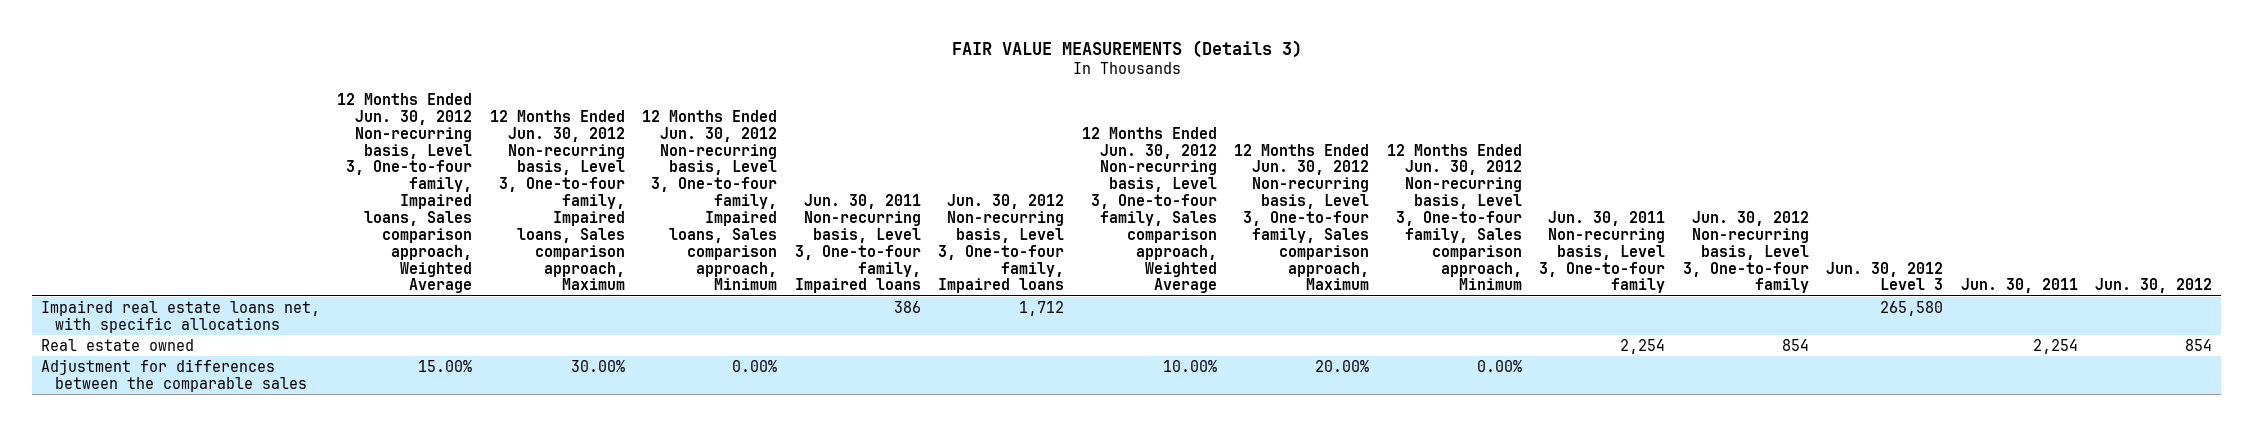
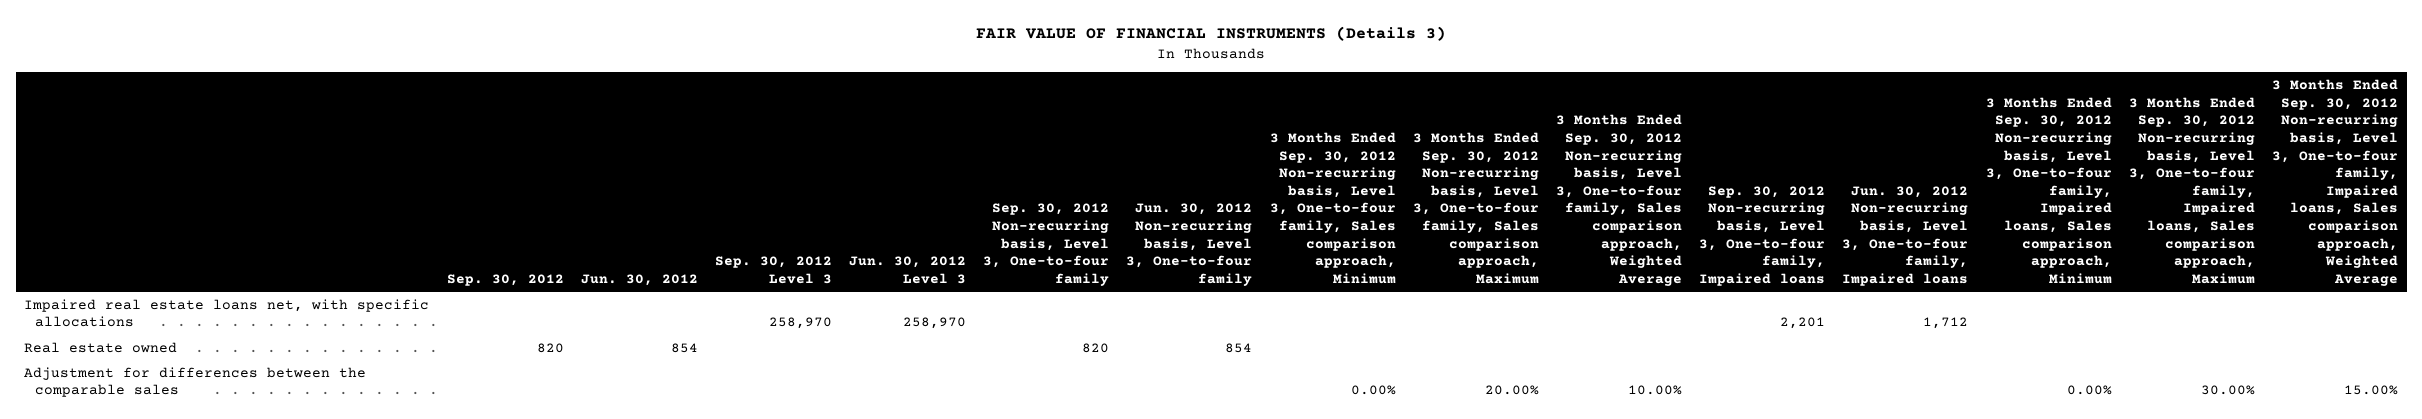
- FAIR VALUE MEASUREMENTS (Details 3)
+ FAIR VALUE OF FINANCIAL INSTRUMENTS (Details 3)
- | 12 Months Ended Jun. 30, 2012 Non-recurring basis, Level 3, One-to-four family, Impaired loans, Sales comparison approach, Weighted Average | 12 Months Ended Jun. 30, 2012 Non-recurring basis, Level 3, One-to-four family, Impaired loans, Sales comparison approach, Maximum | 12 Months Ended Jun. 30, 2012 Non-recurring basis, Level 3, One-to-four family, Impaired loans, Sales comparison approach, Minimum | Jun. 30, 2011 Non-recurring basis, Level 3, One-to-four family, Impaired loans | Jun. 30, 2012 Non-recurring basis, Level 3, One-to-four family, Impaired loans | 12 Months Ended Jun. 30, 2012 Non-recurring basis, Level 3, One-to-four family, Sales comparison approach, Weighted Average | 12 Months Ended Jun. 30, 2012 Non-recurring basis, Level 3, One-to-four family, Sales comparison approach, Maximum | 12 Months Ended Jun. 30, 2012 Non-recurring basis, Level 3, One-to-four family, Sales comparison approach, Minimum | Jun. 30, 2011 Non-recurring basis, Level 3, One-to-four family | Jun. 30, 2012 Non-recurring basis, Level 3, One-to-four family | Jun. 30, 2012 Level 3 | Jun. 30, 2011 | Jun. 30, 2012
+ | Sep. 30, 2012 | Jun. 30, 2012 | Sep. 30, 2012 Level 3 | Jun. 30, 2012 Level 3 | Sep. 30, 2012 Non-recurring basis, Level 3, One-to-four family | Jun. 30, 2012 Non-recurring basis, Level 3, One-to-four family | 3 Months Ended Sep. 30, 2012 Non-recurring basis, Level 3, One-to-four family, Sales comparison approach, Minimum | 3 Months Ended Sep. 30, 2012 Non-recurring basis, Level 3, One-to-four family, Sales comparison approach, Maximum | 3 Months Ended Sep. 30, 2012 Non-recurring basis, Level 3, One-to-four family, Sales comparison approach, Weighted Average | Sep. 30, 2012 Non-recurring basis, Level 3, One-to-four family, Impaired loans | Jun. 30, 2012 Non-recurring basis, Level 3, One-to-four family, Impaired loans | 3 Months Ended Sep. 30, 2012 Non-recurring basis, Level 3, One-to-four family, Impaired loans, Sales comparison approach, Minimum | 3 Months Ended Sep. 30, 2012 Non-recurring basis, Level 3, One-to-four family, Impaired loans, Sales comparison approach, Maximum | 3 Months Ended Sep. 30, 2012 Non-recurring basis, Level 3, One-to-four family, Impaired loans, Sales comparison approach, Weighted Average
- Impaired real estate loans net, with specific allocations | | | | 386 | 1,712 | | | | | | 265,580 | |
+ Impaired real estate loans net, with specific allocations | | | 258,970 | 258,970 | | | | | | 2,201 | 1,712 | | |

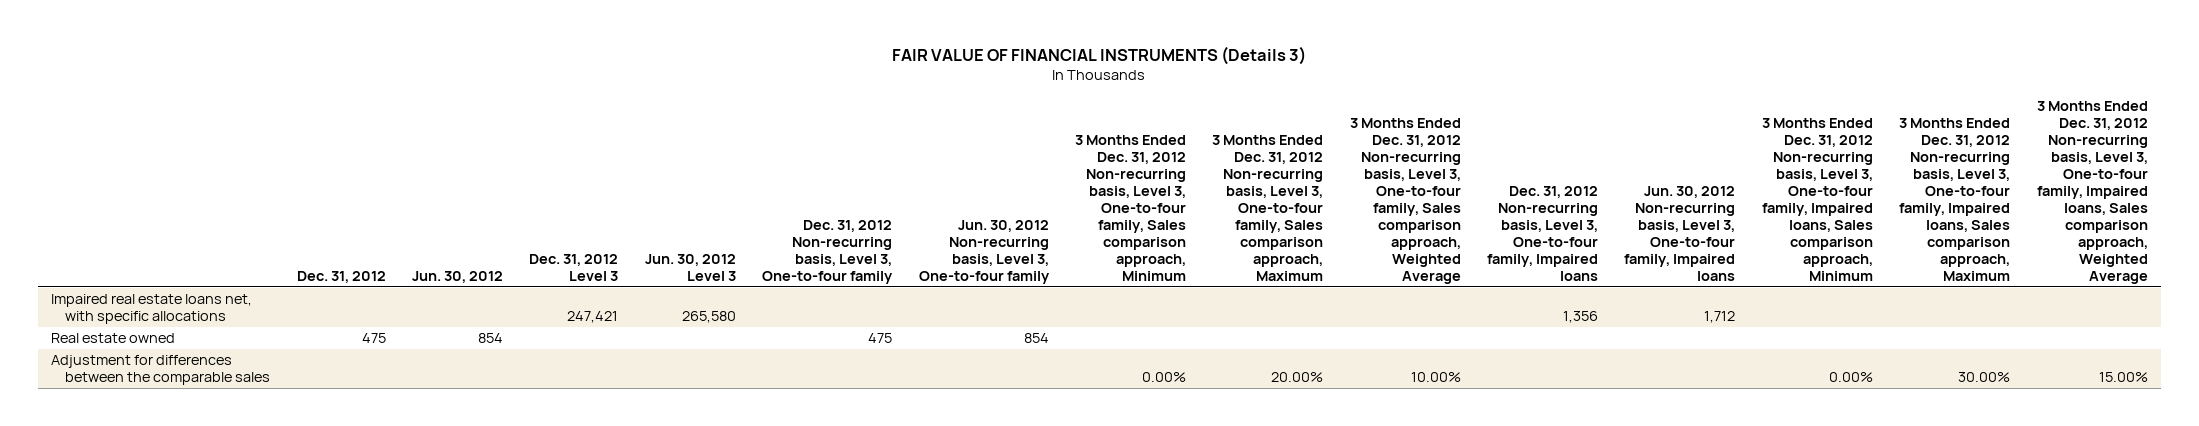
- | Sep. 30, 2012 | Jun. 30, 2012 | Sep. 30, 2012 Level 3 | Jun. 30, 2012 Level 3 | Sep. 30, 2012 Non-recurring basis, Level 3, One-to-four family | Jun. 30, 2012 Non-recurring basis, Level 3, One-to-four family | 3 Months Ended Sep. 30, 2012 Non-recurring basis, Level 3, One-to-four family, Sales comparison approach, Minimum | 3 Months Ended Sep. 30, 2012 Non-recurring basis, Level 3, One-to-four family, Sales comparison approach, Maximum | 3 Months Ended Sep. 30, 2012 Non-recurring basis, Level 3, One-to-four family, Sales comparison approach, Weighted Average | Sep. 30, 2012 Non-recurring basis, Level 3, One-to-four family, Impaired loans | Jun. 30, 2012 Non-recurring basis, Level 3, One-to-four family, Impaired loans | 3 Months Ended Sep. 30, 2012 Non-recurring basis, Level 3, One-to-four family, Impaired loans, Sales comparison approach, Minimum | 3 Months Ended Sep. 30, 2012 Non-recurring basis, Level 3, One-to-four family, Impaired loans, Sales comparison approach, Maximum | 3 Months Ended Sep. 30, 2012 Non-recurring basis, Level 3, One-to-four family, Impaired loans, Sales comparison approach, Weighted Average
+ | Dec. 31, 2012 | Jun. 30, 2012 | Dec. 31, 2012 Level 3 | Jun. 30, 2012 Level 3 | Dec. 31, 2012 Non-recurring basis, Level 3, One-to-four family | Jun. 30, 2012 Non-recurring basis, Level 3, One-to-four family | 3 Months Ended Dec. 31, 2012 Non-recurring basis, Level 3, One-to-four family, Sales comparison approach, Minimum | 3 Months Ended Dec. 31, 2012 Non-recurring basis, Level 3, One-to-four family, Sales comparison approach, Maximum | 3 Months Ended Dec. 31, 2012 Non-recurring basis, Level 3, One-to-four family, Sales comparison approach, Weighted Average | Dec. 31, 2012 Non-recurring basis, Level 3, One-to-four family, Impaired loans | Jun. 30, 2012 Non-recurring basis, Level 3, One-to-four family, Impaired loans | 3 Months Ended Dec. 31, 2012 Non-recurring basis, Level 3, One-to-four family, Impaired loans, Sales comparison approach, Minimum | 3 Months Ended Dec. 31, 2012 Non-recurring basis, Level 3, One-to-four family, Impaired loans, Sales comparison approach, Maximum | 3 Months Ended Dec. 31, 2012 Non-recurring basis, Level 3, One-to-four family, Impaired loans, Sales comparison approach, Weighted Average
- Impaired real estate loans net, with specific allocations | | | 258,970 | 258,970 | | | | | | 2,201 | 1,712 | | |
+ Impaired real estate loans net, with specific allocations | | | 247,421 | 265,580 | | | | | | 1,356 | 1,712 | | |

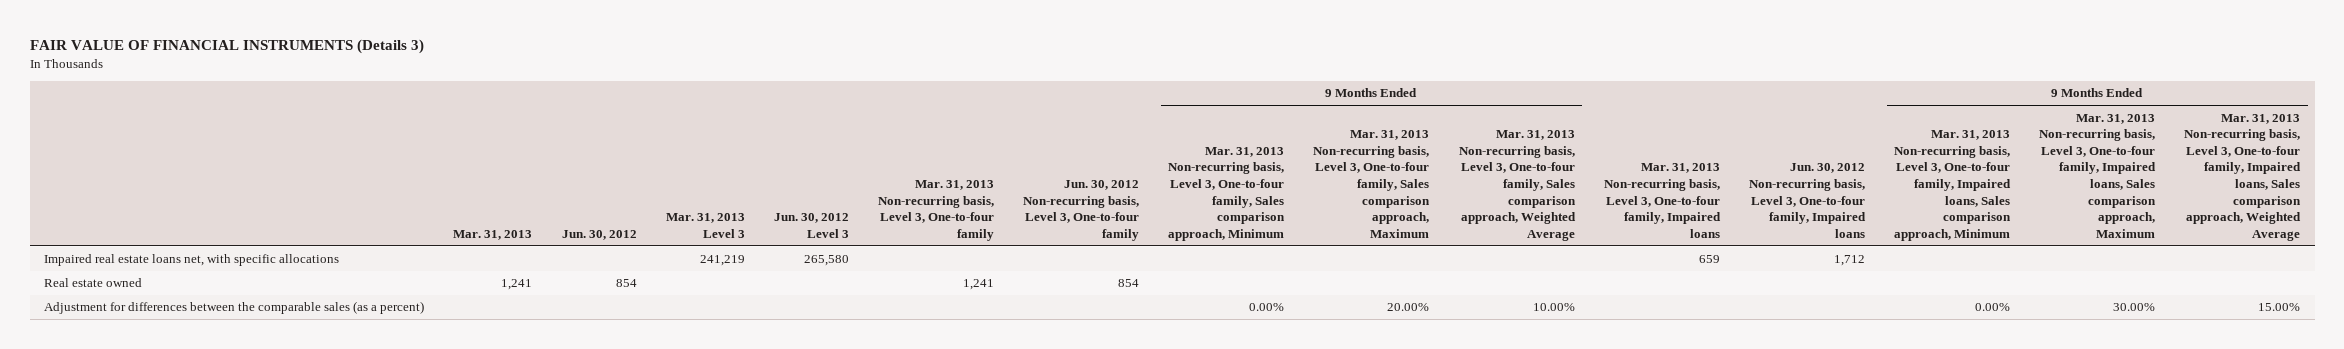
- | Dec. 31, 2012 | Jun. 30, 2012 | Dec. 31, 2012 Level 3 | Jun. 30, 2012 Level 3 | Dec. 31, 2012 Non-recurring basis, Level 3, One-to-four family | Jun. 30, 2012 Non-recurring basis, Level 3, One-to-four family | 3 Months Ended Dec. 31, 2012 Non-recurring basis, Level 3, One-to-four family, Sales comparison approach, Minimum | 3 Months Ended Dec. 31, 2012 Non-recurring basis, Level 3, One-to-four family, Sales comparison approach, Maximum | 3 Months Ended Dec. 31, 2012 Non-recurring basis, Level 3, One-to-four family, Sales comparison approach, Weighted Average | Dec. 31, 2012 Non-recurring basis, Level 3, One-to-four family, Impaired loans | Jun. 30, 2012 Non-recurring basis, Level 3, One-to-four family, Impaired loans | 3 Months Ended Dec. 31, 2012 Non-recurring basis, Level 3, One-to-four family, Impaired loans, Sales comparison approach, Minimum | 3 Months Ended Dec. 31, 2012 Non-recurring basis, Level 3, One-to-four family, Impaired loans, Sales comparison approach, Maximum | 3 Months Ended Dec. 31, 2012 Non-recurring basis, Level 3, One-to-four family, Impaired loans, Sales comparison approach, Weighted Average
+ | Mar. 31, 2013 | Jun. 30, 2012 | Mar. 31, 2013 Level 3 | Jun. 30, 2012 Level 3 | Mar. 31, 2013 Non-recurring basis, Level 3, One-to-four family | Jun. 30, 2012 Non-recurring basis, Level 3, One-to-four family | 9 Months Ended Mar. 31, 2013 Non-recurring basis, Level 3, One-to-four family, Sales comparison approach, Minimum | 9 Months Ended Mar. 31, 2013 Non-recurring basis, Level 3, One-to-four family, Sales comparison approach, Maximum | 9 Months Ended Mar. 31, 2013 Non-recurring basis, Level 3, One-to-four family, Sales comparison approach, Weighted Average | Mar. 31, 2013 Non-recurring basis, Level 3, One-to-four family, Impaired loans | Jun. 30, 2012 Non-recurring basis, Level 3, One-to-four family, Impaired loans | 9 Months Ended Mar. 31, 2013 Non-recurring basis, Level 3, One-to-four family, Impaired loans, Sales comparison approach, Minimum | 9 Months Ended Mar. 31, 2013 Non-recurring basis, Level 3, One-to-four family, Impaired loans, Sales comparison approach, Maximum | 9 Months Ended Mar. 31, 2013 Non-recurring basis, Level 3, One-to-four family, Impaired loans, Sales comparison approach, Weighted Average
- Adjustment for differences between the comparable sales | | | | | | | 0.00% | 20.00% | 10.00% | | | 0.00% | 30.00% | 15.00%
+ Adjustment for differences between the comparable sales (as a percent) | | | | | | | 0.00% | 20.00% | 10.00% | | | 0.00% | 30.00% | 15.00%

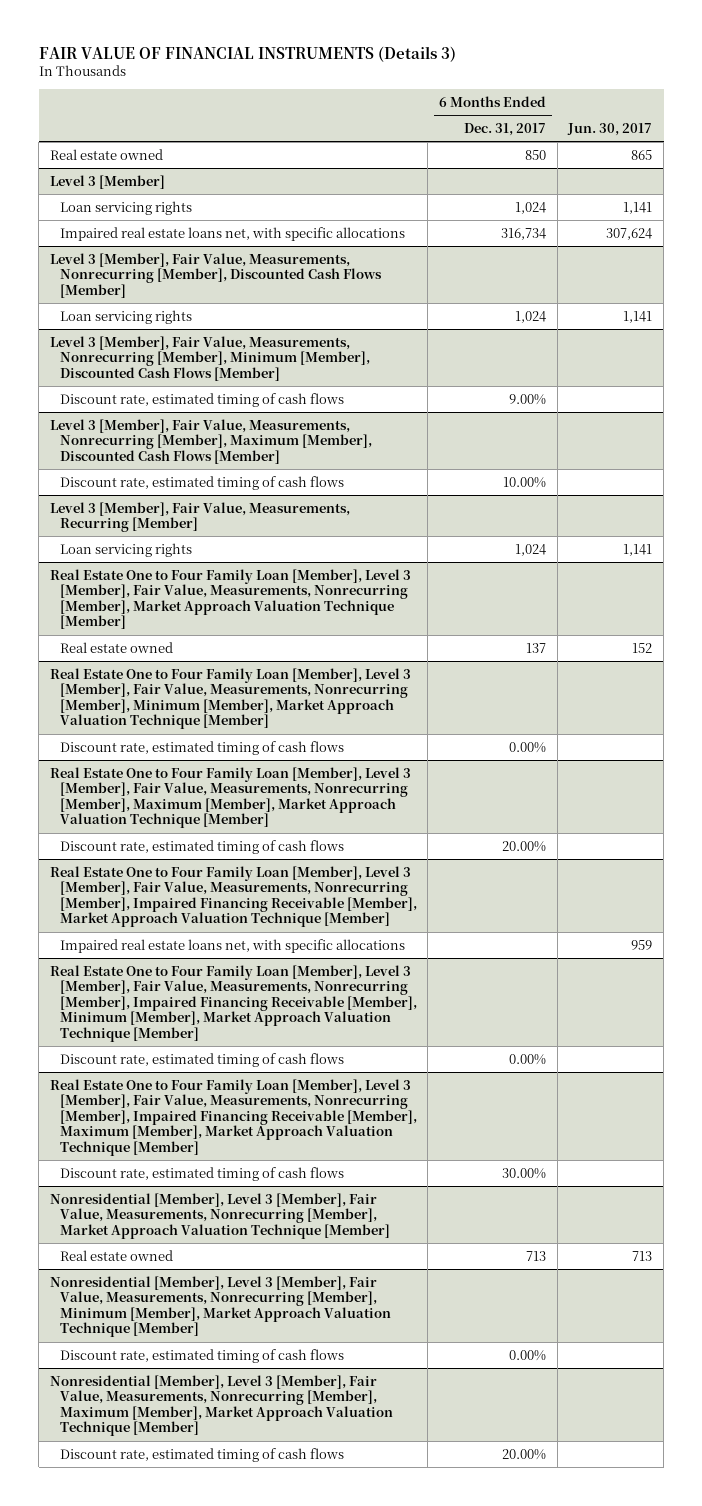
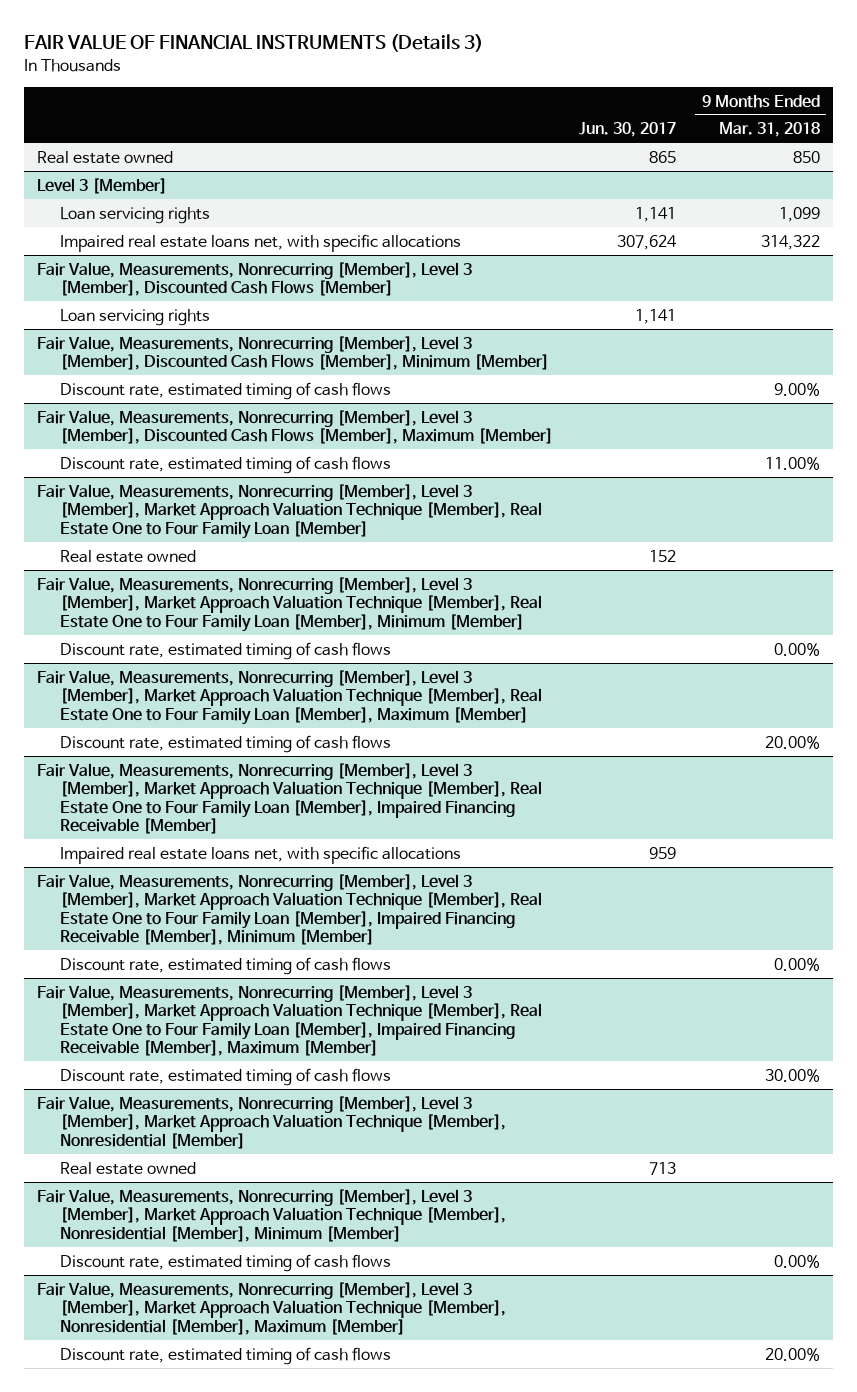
- | 6 Months Ended Dec. 31, 2017 | Jun. 30, 2017
+ | Jun. 30, 2017 | 9 Months Ended Mar. 31, 2018
- Level 3 [Member], Fair Value, Measurements, Nonrecurring [Member], Discounted Cash Flows [Member]
+ Fair Value, Measurements, Nonrecurring [Member], Level 3 [Member], Discounted Cash Flows [Member]
- Level 3 [Member], Fair Value, Measurements, Nonrecurring [Member], Minimum [Member], Discounted Cash Flows [Member]
+ Fair Value, Measurements, Nonrecurring [Member], Level 3 [Member], Discounted Cash Flows [Member], Minimum [Member]
- Level 3 [Member], Fair Value, Measurements, Nonrecurring [Member], Maximum [Member], Discounted Cash Flows [Member]
+ Fair Value, Measurements, Nonrecurring [Member], Level 3 [Member], Discounted Cash Flows [Member], Maximum [Member]
- Level 3 [Member], Fair Value, Measurements, Recurring [Member]
- Loan servicing rights | 1,024 | 1,141
- Real Estate One to Four Family Loan [Member], Level 3 [Member], Fair Value, Measurements, Nonrecurring [Member], Market Approach Valuation Technique [Member]
+ Fair Value, Measurements, Nonrecurring [Member], Level 3 [Member], Market Approach Valuation Technique [Member], Real Estate One to Four Family Loan [Member]
- Real Estate One to Four Family Loan [Member], Level 3 [Member], Fair Value, Measurements, Nonrecurring [Member], Minimum [Member], Market Approach Valuation Technique [Member]
+ Fair Value, Measurements, Nonrecurring [Member], Level 3 [Member], Market Approach Valuation Technique [Member], Real Estate One to Four Family Loan [Member], Minimum [Member]
- Real Estate One to Four Family Loan [Member], Level 3 [Member], Fair Value, Measurements, Nonrecurring [Member], Maximum [Member], Market Approach Valuation Technique [Member]
+ Fair Value, Measurements, Nonrecurring [Member], Level 3 [Member], Market Approach Valuation Technique [Member], Real Estate One to Four Family Loan [Member], Maximum [Member]
- Real Estate One to Four Family Loan [Member], Level 3 [Member], Fair Value, Measurements, Nonrecurring [Member], Impaired Financing Receivable [Member], Market Approach Valuation Technique [Member]
+ Fair Value, Measurements, Nonrecurring [Member], Level 3 [Member], Market Approach Valuation Technique [Member], Real Estate One to Four Family Loan [Member], Impaired Financing Receivable [Member]
- Real Estate One to Four Family Loan [Member], Level 3 [Member], Fair Value, Measurements, Nonrecurring [Member], Impaired Financing Receivable [Member], Minimum [Member], Market Approach Valuation Technique [Member]
+ Fair Value, Measurements, Nonrecurring [Member], Level 3 [Member], Market Approach Valuation Technique [Member], Real Estate One to Four Family Loan [Member], Impaired Financing Receivable [Member], Minimum [Member]
- Real Estate One to Four Family Loan [Member], Level 3 [Member], Fair Value, Measurements, Nonrecurring [Member], Impaired Financing Receivable [Member], Maximum [Member], Market Approach Valuation Technique [Member]
+ Fair Value, Measurements, Nonrecurring [Member], Level 3 [Member], Market Approach Valuation Technique [Member], Real Estate One to Four Family Loan [Member], Impaired Financing Receivable [Member], Maximum [Member]
- Nonresidential [Member], Level 3 [Member], Fair Value, Measurements, Nonrecurring [Member], Market Approach Valuation Technique [Member]
+ Fair Value, Measurements, Nonrecurring [Member], Level 3 [Member], Market Approach Valuation Technique [Member], Nonresidential [Member]
- Nonresidential [Member], Level 3 [Member], Fair Value, Measurements, Nonrecurring [Member], Minimum [Member], Market Approach Valuation Technique [Member]
+ Fair Value, Measurements, Nonrecurring [Member], Level 3 [Member], Market Approach Valuation Technique [Member], Nonresidential [Member], Minimum [Member]
- Nonresidential [Member], Level 3 [Member], Fair Value, Measurements, Nonrecurring [Member], Maximum [Member], Market Approach Valuation Technique [Member]
+ Fair Value, Measurements, Nonrecurring [Member], Level 3 [Member], Market Approach Valuation Technique [Member], Nonresidential [Member], Maximum [Member]

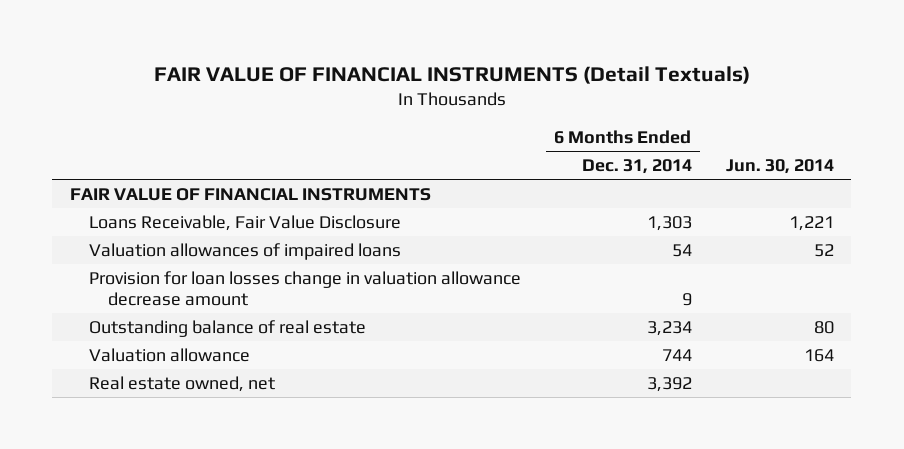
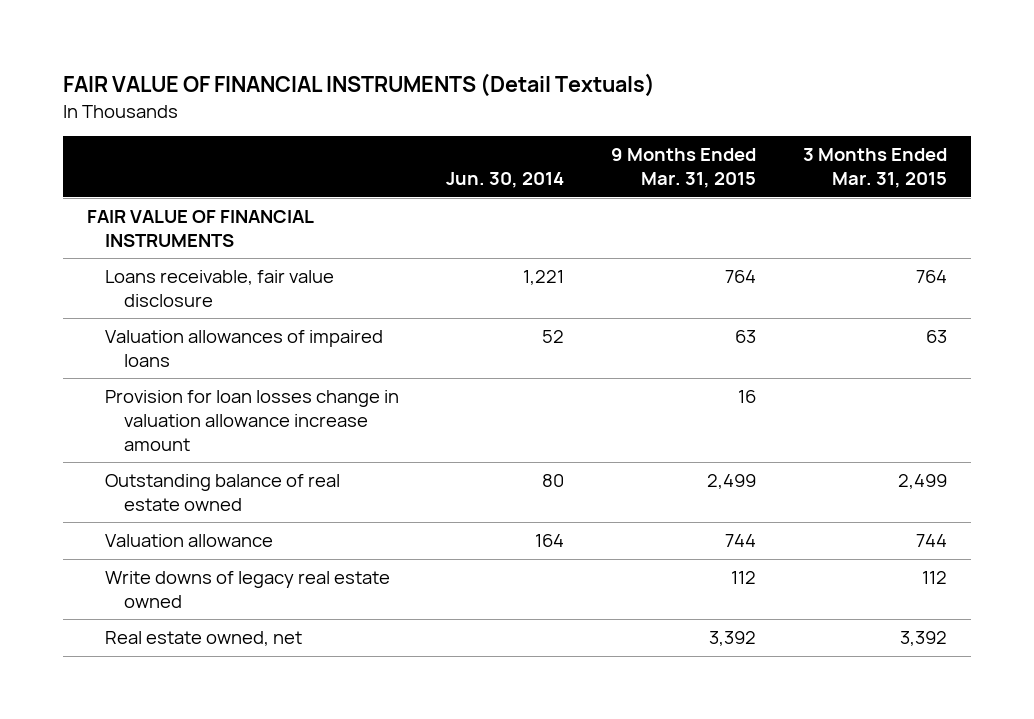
- | 6 Months Ended Dec. 31, 2014 | Jun. 30, 2014
+ | Jun. 30, 2014 | 9 Months Ended Mar. 31, 2015 | 3 Months Ended Mar. 31, 2015
- Loans Receivable, Fair Value Disclosure | 1,303 | 1,221
+ Loans receivable, fair value disclosure | 1,221 | 764 | 764
- Provision for loan losses change in valuation allowance decrease amount | 9 |
- Outstanding balance of real estate | 3,234 | 80
+ Provision for loan losses change in valuation allowance increase amount | | 16 |
+ Outstanding balance of real estate owned | 80 | 2,499 | 2,499
+ Write downs of legacy real estate owned | | 112 | 112

